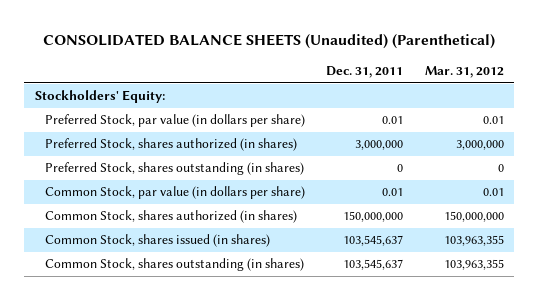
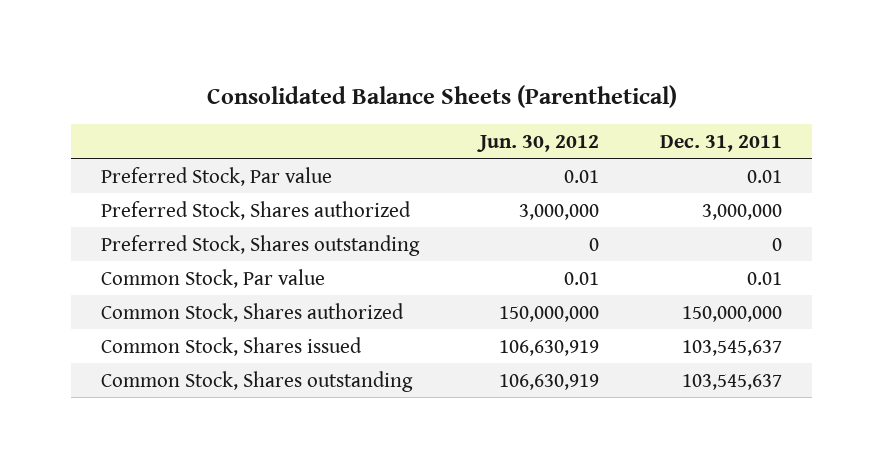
- CONSOLIDATED BALANCE SHEETS (Unaudited) (Parenthetical)
+ Consolidated Balance Sheets (Parenthetical)
- | Dec. 31, 2011 | Mar. 31, 2012
+ | Jun. 30, 2012 | Dec. 31, 2011
- Stockholders' Equity:
- Preferred Stock, par value (in dollars per share) | 0.01 | 0.01
- Preferred Stock, shares authorized (in shares) | 3,000,000 | 3,000,000
- Preferred Stock, shares outstanding (in shares) | 0 | 0
- Common Stock, par value (in dollars per share) | 0.01 | 0.01
- Common Stock, shares authorized (in shares) | 150,000,000 | 150,000,000
- Common Stock, shares issued (in shares) | 103,545,637 | 103,963,355
- Common Stock, shares outstanding (in shares) | 103,545,637 | 103,963,355
+ Preferred Stock, Par value | 0.01 | 0.01
+ Preferred Stock, Shares authorized | 3,000,000 | 3,000,000
+ Preferred Stock, Shares outstanding | 0 | 0
+ Common Stock, Par value | 0.01 | 0.01
+ Common Stock, Shares authorized | 150,000,000 | 150,000,000
+ Common Stock, Shares issued | 106,630,919 | 103,545,637
+ Common Stock, Shares outstanding | 106,630,919 | 103,545,637

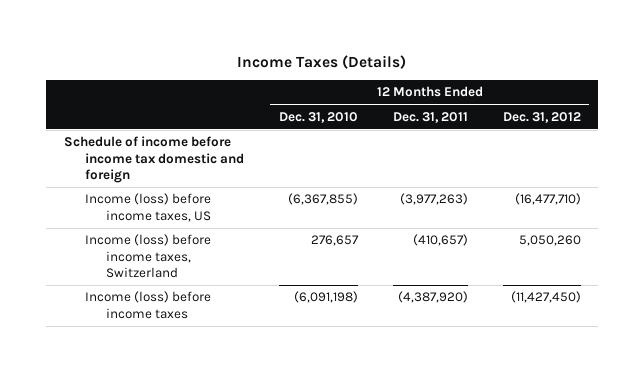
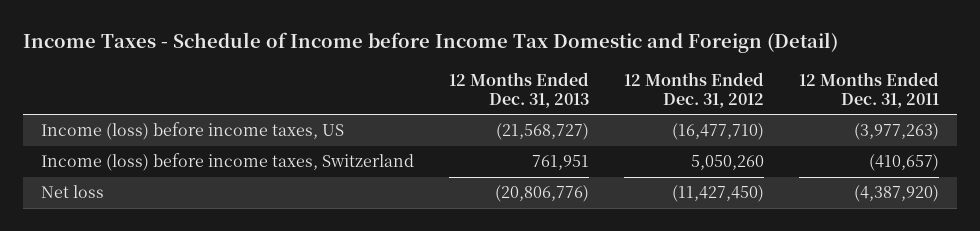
- Income Taxes (Details)
+ Income Taxes - Schedule of Income before Income Tax Domestic and Foreign (Detail)
- | 12 Months Ended Dec. 31, 2010 | 12 Months Ended Dec. 31, 2011 | 12 Months Ended Dec. 31, 2012
+ | 12 Months Ended Dec. 31, 2013 | 12 Months Ended Dec. 31, 2012 | 12 Months Ended Dec. 31, 2011
- Schedule of income before income tax domestic and foreign
- Income (loss) before income taxes | (6,091,198) | (4,387,920) | (11,427,450)
+ Net loss | (20,806,776) | (11,427,450) | (4,387,920)

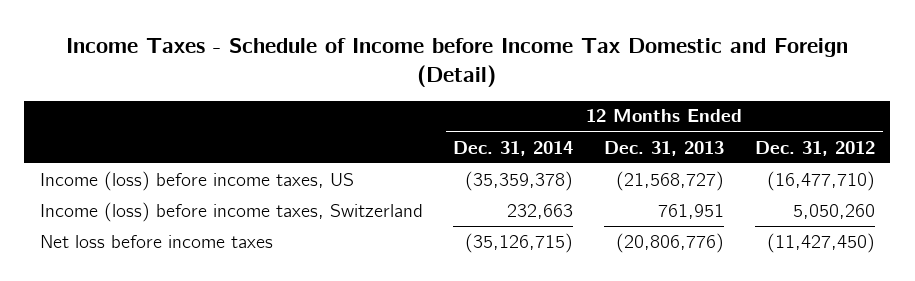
- | 12 Months Ended Dec. 31, 2013 | 12 Months Ended Dec. 31, 2012 | 12 Months Ended Dec. 31, 2011
+ | 12 Months Ended Dec. 31, 2014 | 12 Months Ended Dec. 31, 2013 | 12 Months Ended Dec. 31, 2012
- Net loss | (20,806,776) | (11,427,450) | (4,387,920)
+ Net loss before income taxes | (35,126,715) | (20,806,776) | (11,427,450)

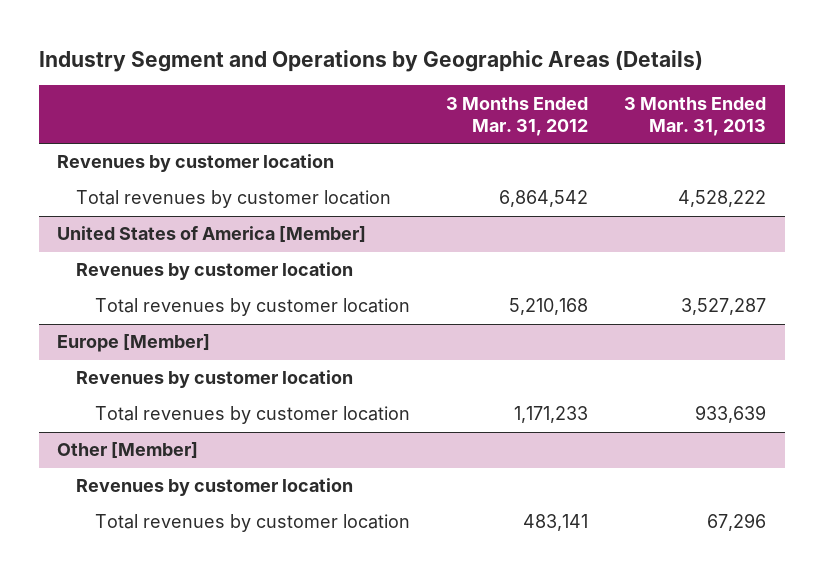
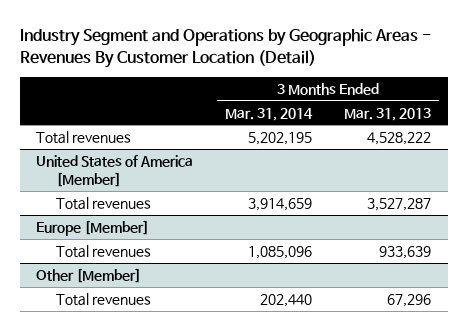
- Industry Segment and Operations by Geographic Areas (Details)
+ Industry Segment and Operations by Geographic Areas - Revenues By Customer Location (Detail)
- | 3 Months Ended Mar. 31, 2012 | 3 Months Ended Mar. 31, 2013
+ | 3 Months Ended Mar. 31, 2014 | 3 Months Ended Mar. 31, 2013
- Revenues by customer location
- Total revenues by customer location | 6,864,542 | 4,528,222
+ Total revenues | 5,202,195 | 4,528,222
@ United States of America [Member]
- Revenues by customer location
- Total revenues by customer location | 5,210,168 | 3,527,287
+ Total revenues | 3,914,659 | 3,527,287
@ Europe [Member]
- Revenues by customer location
- Total revenues by customer location | 1,171,233 | 933,639
+ Total revenues | 1,085,096 | 933,639
@ Other [Member]
- Revenues by customer location
- Total revenues by customer location | 483,141 | 67,296
+ Total revenues | 202,440 | 67,296

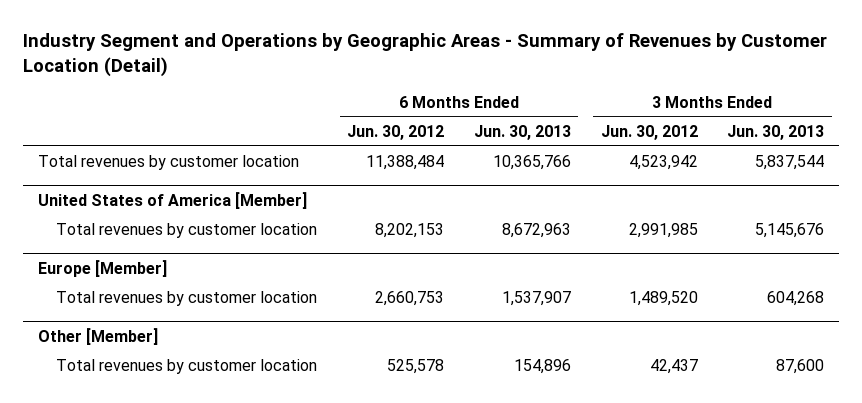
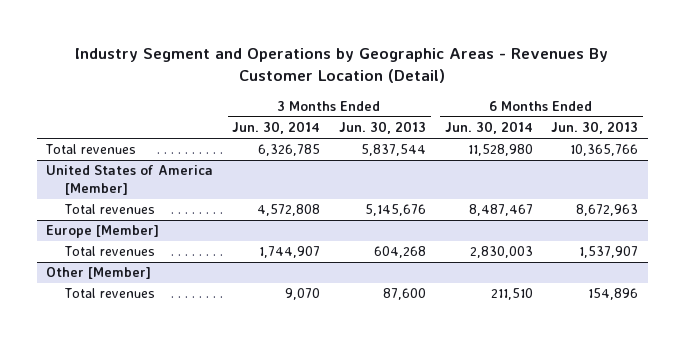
- Industry Segment and Operations by Geographic Areas - Summary of Revenues by Customer Location (Detail)
+ Industry Segment and Operations by Geographic Areas - Revenues By Customer Location (Detail)
- | 6 Months Ended Jun. 30, 2012 | 6 Months Ended Jun. 30, 2013 | 3 Months Ended Jun. 30, 2012 | 3 Months Ended Jun. 30, 2013
+ | 3 Months Ended Jun. 30, 2014 | 3 Months Ended Jun. 30, 2013 | 6 Months Ended Jun. 30, 2014 | 6 Months Ended Jun. 30, 2013
- Total revenues by customer location | 11,388,484 | 10,365,766 | 4,523,942 | 5,837,544
+ Total revenues | 6,326,785 | 5,837,544 | 11,528,980 | 10,365,766
@ United States of America [Member]
- Total revenues by customer location | 8,202,153 | 8,672,963 | 2,991,985 | 5,145,676
+ Total revenues | 4,572,808 | 5,145,676 | 8,487,467 | 8,672,963
@ Europe [Member]
- Total revenues by customer location | 2,660,753 | 1,537,907 | 1,489,520 | 604,268
+ Total revenues | 1,744,907 | 604,268 | 2,830,003 | 1,537,907
@ Other [Member]
- Total revenues by customer location | 525,578 | 154,896 | 42,437 | 87,600
+ Total revenues | 9,070 | 87,600 | 211,510 | 154,896

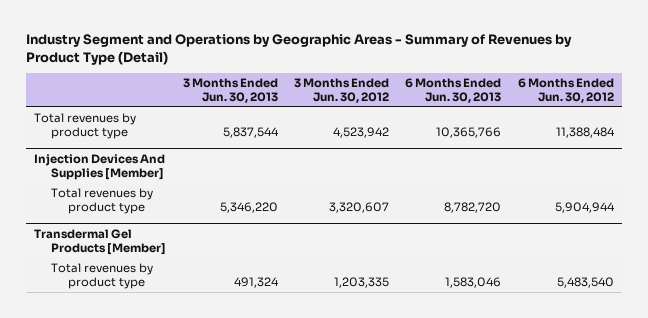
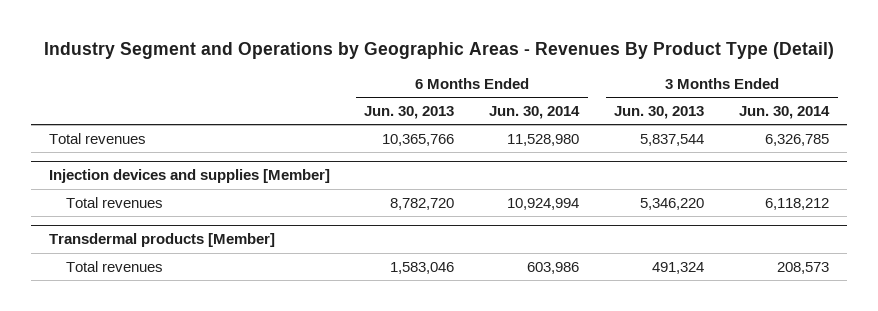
- Industry Segment and Operations by Geographic Areas - Summary of Revenues by Product Type (Detail)
+ Industry Segment and Operations by Geographic Areas - Revenues By Product Type (Detail)
- | 3 Months Ended Jun. 30, 2013 | 3 Months Ended Jun. 30, 2012 | 6 Months Ended Jun. 30, 2013 | 6 Months Ended Jun. 30, 2012
+ | 6 Months Ended Jun. 30, 2013 | 6 Months Ended Jun. 30, 2014 | 3 Months Ended Jun. 30, 2013 | 3 Months Ended Jun. 30, 2014
- Total revenues by product type | 5,837,544 | 4,523,942 | 10,365,766 | 11,388,484
- Injection Devices And Supplies [Member]
- Total revenues by product type | 5,346,220 | 3,320,607 | 8,782,720 | 5,904,944
- Transdermal Gel Products [Member]
- Total revenues by product type | 491,324 | 1,203,335 | 1,583,046 | 5,483,540
+ Total revenues | 10,365,766 | 11,528,980 | 5,837,544 | 6,326,785
+ Injection devices and supplies [Member]
+ Total revenues | 8,782,720 | 10,924,994 | 5,346,220 | 6,118,212
+ Transdermal products [Member]
+ Total revenues | 1,583,046 | 603,986 | 491,324 | 208,573

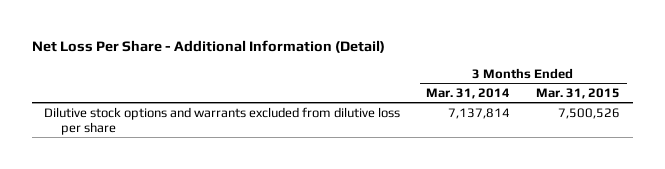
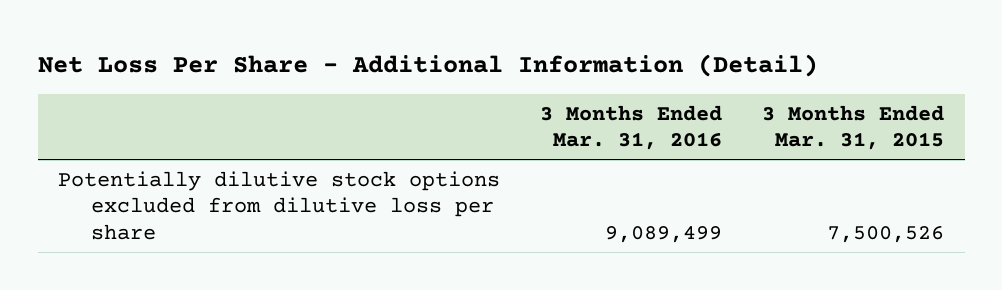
- | 3 Months Ended Mar. 31, 2014 | 3 Months Ended Mar. 31, 2015
+ | 3 Months Ended Mar. 31, 2016 | 3 Months Ended Mar. 31, 2015
- Dilutive stock options and warrants excluded from dilutive loss per share | 7,137,814 | 7,500,526
+ Potentially dilutive stock options excluded from dilutive loss per share | 9,089,499 | 7,500,526

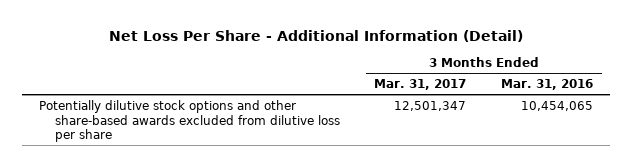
- | 3 Months Ended Mar. 31, 2016 | 3 Months Ended Mar. 31, 2015
+ | 3 Months Ended Mar. 31, 2017 | 3 Months Ended Mar. 31, 2016
- Potentially dilutive stock options excluded from dilutive loss per share | 9,089,499 | 7,500,526
+ Potentially dilutive stock options and other share-based awards excluded from dilutive loss per share | 12,501,347 | 10,454,065

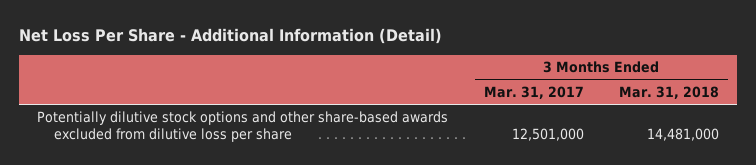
- | 3 Months Ended Mar. 31, 2017 | 3 Months Ended Mar. 31, 2016
+ | 3 Months Ended Mar. 31, 2017 | 3 Months Ended Mar. 31, 2018
- Potentially dilutive stock options and other share-based awards excluded from dilutive loss per share | 12,501,347 | 10,454,065
+ Potentially dilutive stock options and other share-based awards excluded from dilutive loss per share | 12,501,000 | 14,481,000

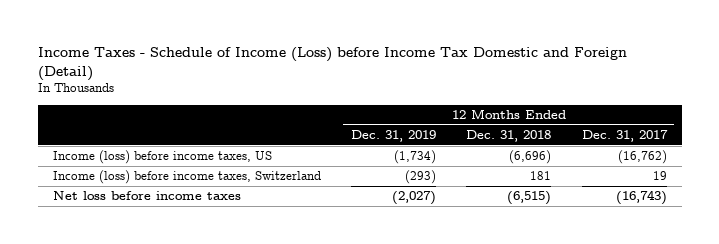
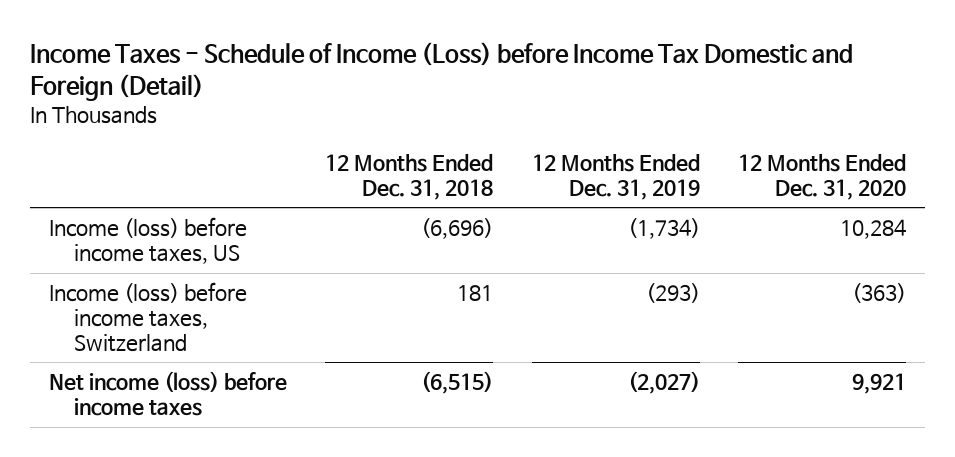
- | 12 Months Ended Dec. 31, 2019 | 12 Months Ended Dec. 31, 2018 | 12 Months Ended Dec. 31, 2017
+ | 12 Months Ended Dec. 31, 2018 | 12 Months Ended Dec. 31, 2019 | 12 Months Ended Dec. 31, 2020
- Net loss before income taxes | (2,027) | (6,515) | (16,743)
+ Net income (loss) before income taxes | (6,515) | (2,027) | 9,921

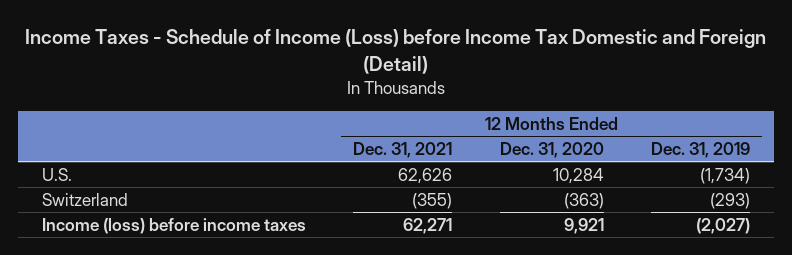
- | 12 Months Ended Dec. 31, 2018 | 12 Months Ended Dec. 31, 2019 | 12 Months Ended Dec. 31, 2020
+ | 12 Months Ended Dec. 31, 2021 | 12 Months Ended Dec. 31, 2020 | 12 Months Ended Dec. 31, 2019
- Income (loss) before income taxes, US | (6,696) | (1,734) | 10,284
- Income (loss) before income taxes, Switzerland | 181 | (293) | (363)
- Net income (loss) before income taxes | (6,515) | (2,027) | 9,921
+ U.S. | 62,626 | 10,284 | (1,734)
+ Switzerland | (355) | (363) | (293)
+ Income (loss) before income taxes | 62,271 | 9,921 | (2,027)

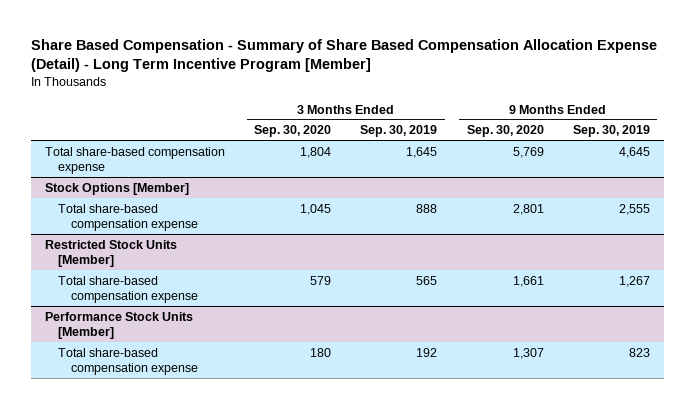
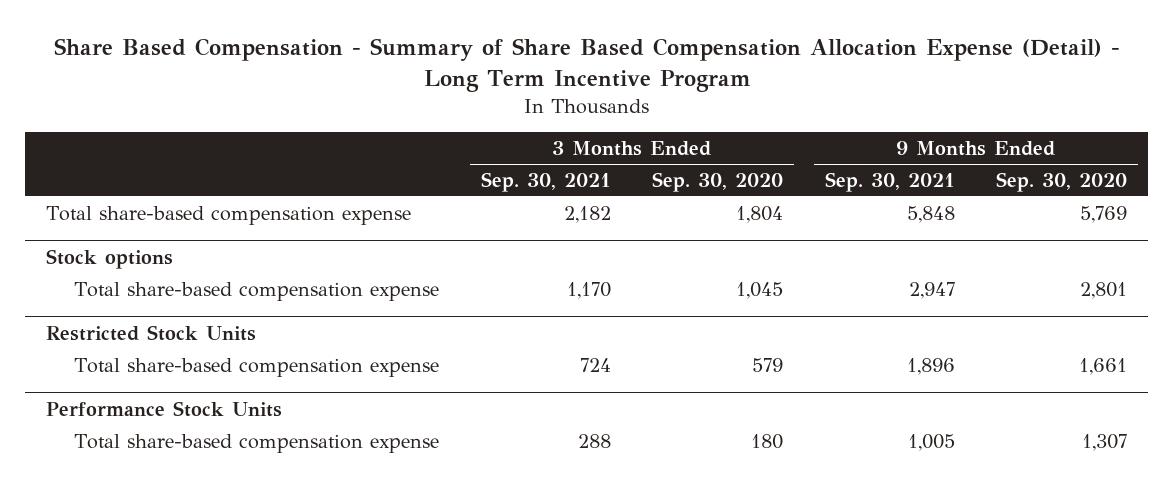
- Share Based Compensation - Summary of Share Based Compensation Allocation Expense (Detail) - Long Term Incentive Program [Member]
+ Share Based Compensation - Summary of Share Based Compensation Allocation Expense (Detail) - Long Term Incentive Program
- | 3 Months Ended Sep. 30, 2020 | 3 Months Ended Sep. 30, 2019 | 9 Months Ended Sep. 30, 2020 | 9 Months Ended Sep. 30, 2019
+ | 3 Months Ended Sep. 30, 2021 | 3 Months Ended Sep. 30, 2020 | 9 Months Ended Sep. 30, 2021 | 9 Months Ended Sep. 30, 2020
- Stock Options [Member]
+ Stock options
- Restricted Stock Units [Member]
+ Restricted Stock Units
- Performance Stock Units [Member]
+ Performance Stock Units

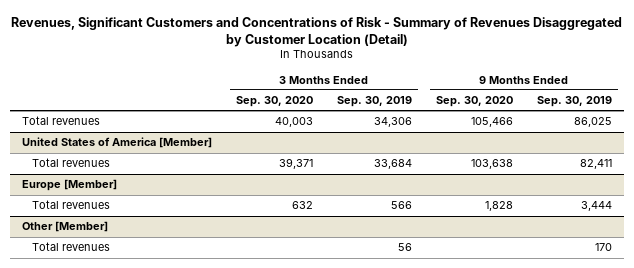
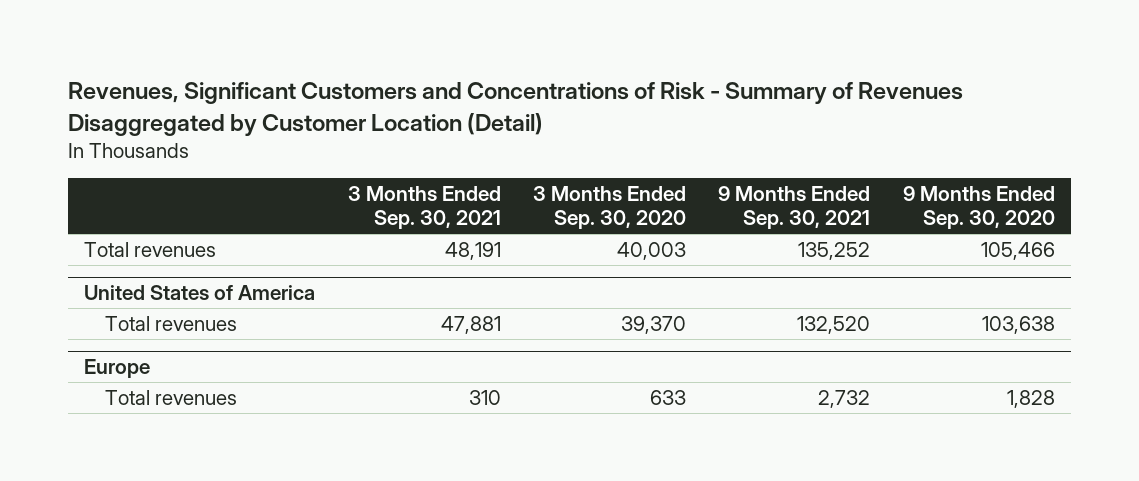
- | 3 Months Ended Sep. 30, 2020 | 3 Months Ended Sep. 30, 2019 | 9 Months Ended Sep. 30, 2020 | 9 Months Ended Sep. 30, 2019
+ | 3 Months Ended Sep. 30, 2021 | 3 Months Ended Sep. 30, 2020 | 9 Months Ended Sep. 30, 2021 | 9 Months Ended Sep. 30, 2020
- United States of America [Member]
- Total revenues | 39,371 | 33,684 | 103,638 | 82,411
- Europe [Member]
- Total revenues | 632 | 566 | 1,828 | 3,444
- Other [Member]
- Total revenues | | 56 | | 170
+ United States of America
+ Total revenues | 47,881 | 39,370 | 132,520 | 103,638
+ Europe
+ Total revenues | 310 | 633 | 2,732 | 1,828

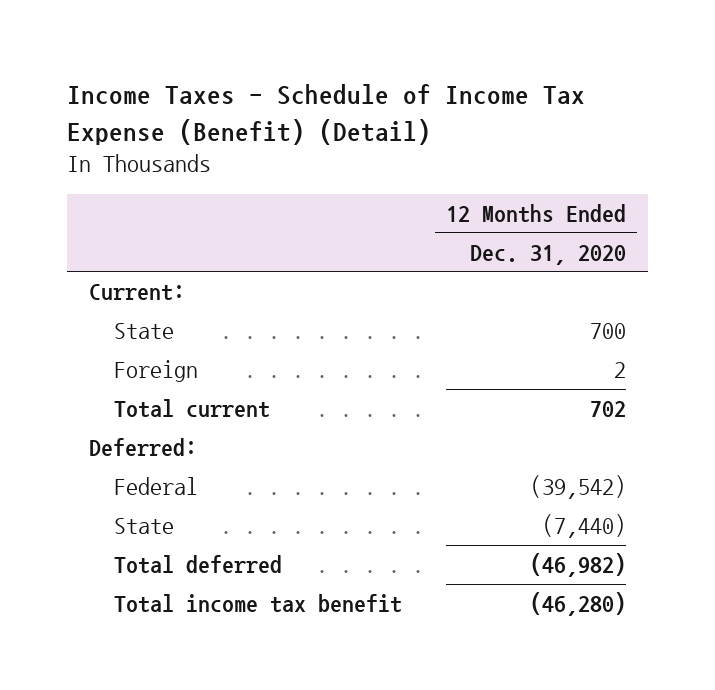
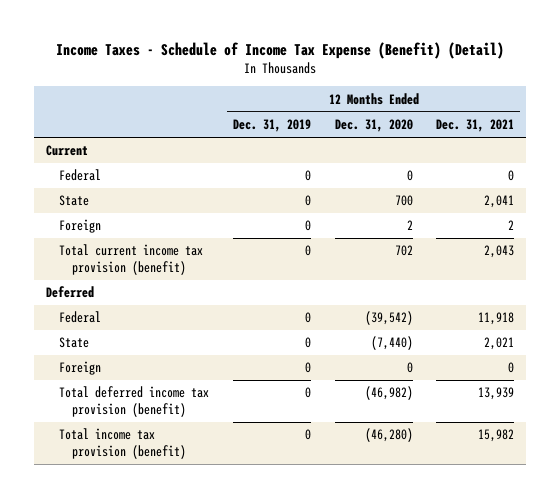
- | 12 Months Ended Dec. 31, 2020
+ | 12 Months Ended Dec. 31, 2019 | 12 Months Ended Dec. 31, 2020 | 12 Months Ended Dec. 31, 2021
- Current:
+ Current
+ Federal | 0 | 0 | 0
- Total current | 702
- Deferred:
+ Total current income tax provision (benefit) | 0 | 702 | 2,043
+ Deferred
- Total deferred | (46,982)
- Total income tax benefit | (46,280)
+ Foreign | 0 | 0 | 0
+ Total deferred income tax provision (benefit) | 0 | (46,982) | 13,939
+ Total income tax provision (benefit) | 0 | (46,280) | 15,982

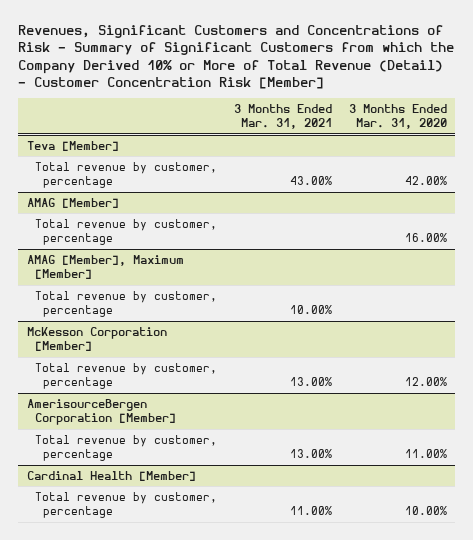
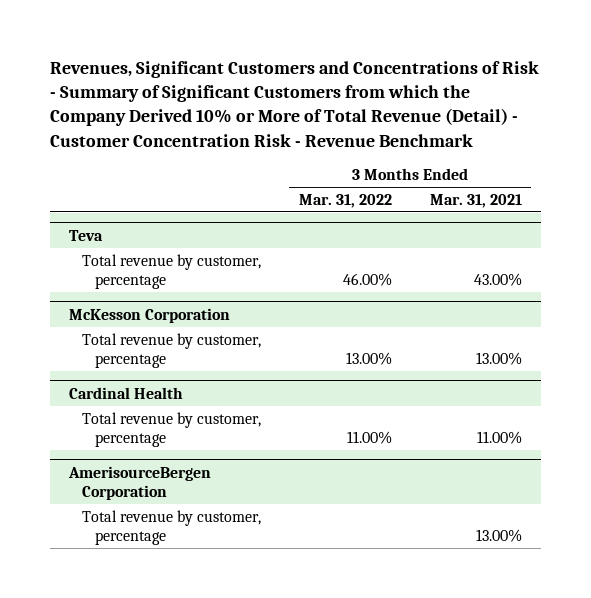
- Revenues, Significant Customers and Concentrations of Risk - Summary of Significant Customers from which the Company Derived 10% or More of Total Revenue (Detail) - Customer Concentration Risk [Member]
+ Revenues, Significant Customers and Concentrations of Risk - Summary of Significant Customers from which the Company Derived 10% or More of Total Revenue (Detail) - Customer Concentration Risk - Revenue Benchmark
- | 3 Months Ended Mar. 31, 2021 | 3 Months Ended Mar. 31, 2020
+ | 3 Months Ended Mar. 31, 2022 | 3 Months Ended Mar. 31, 2021
- Teva [Member]
+ Teva
- AMAG [Member]
- Total revenue by customer, percentage | | 16.00%
- AMAG [Member], Maximum [Member]
- Total revenue by customer, percentage | 10.00% |
- McKesson Corporation [Member]
- Total revenue by customer, percentage | 13.00% | 12.00%
- AmerisourceBergen Corporation [Member]
+ McKesson Corporation
- Cardinal Health [Member]
+ Cardinal Health
+ AmerisourceBergen Corporation
+ Total revenue by customer, percentage | | 13.00%

